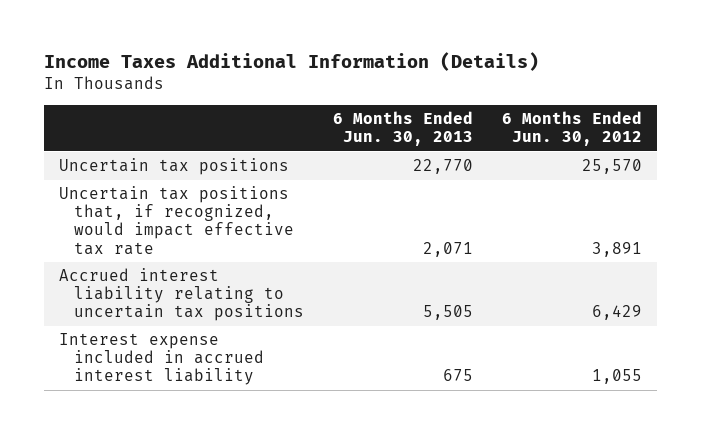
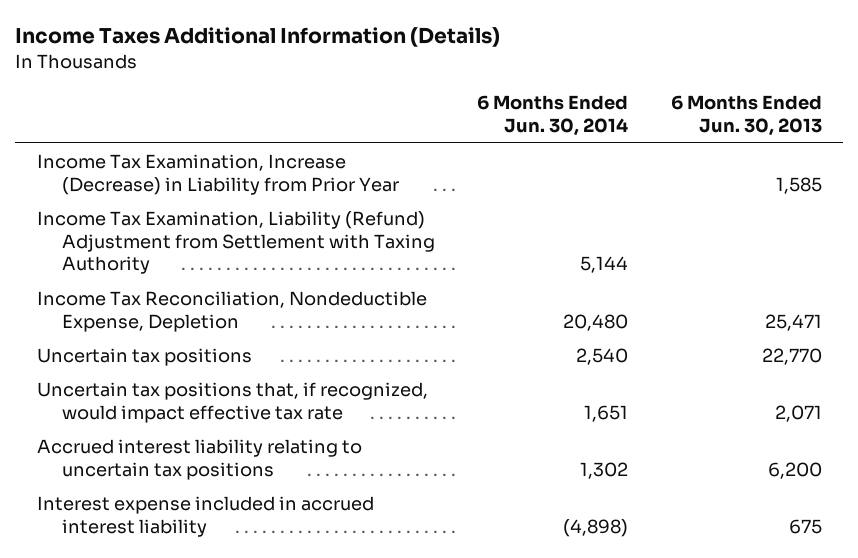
- | 6 Months Ended Jun. 30, 2013 | 6 Months Ended Jun. 30, 2012
+ | 6 Months Ended Jun. 30, 2014 | 6 Months Ended Jun. 30, 2013
+ Income Tax Examination, Increase (Decrease) in Liability from Prior Year | | 1,585
+ Income Tax Examination, Liability (Refund) Adjustment from Settlement with Taxing Authority | 5,144 |
+ Income Tax Reconciliation, Nondeductible Expense, Depletion | 20,480 | 25,471
- Accrued interest liability relating to uncertain tax positions | 5,505 | 6,429
+ Accrued interest liability relating to uncertain tax positions | 1,302 | 6,200

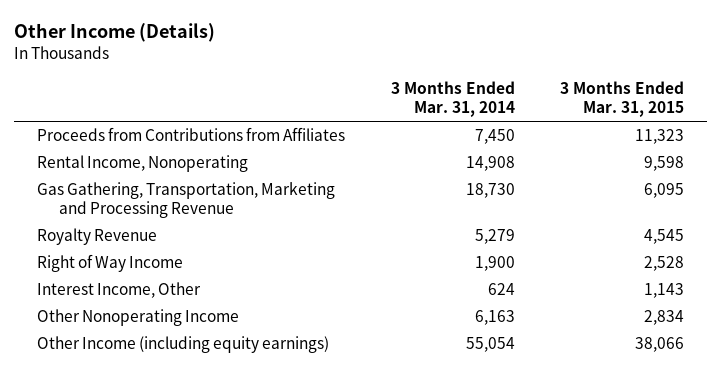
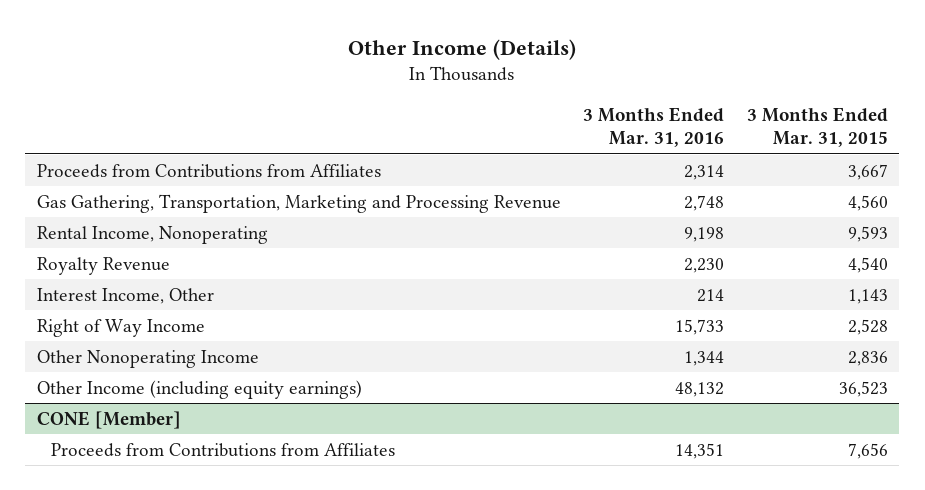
- | 3 Months Ended Mar. 31, 2014 | 3 Months Ended Mar. 31, 2015
+ | 3 Months Ended Mar. 31, 2016 | 3 Months Ended Mar. 31, 2015
- Proceeds from Contributions from Affiliates | 7,450 | 11,323
- Rental Income, Nonoperating | 14,908 | 9,598
- Gas Gathering, Transportation, Marketing and Processing Revenue | 18,730 | 6,095
- Royalty Revenue | 5,279 | 4,545
+ Proceeds from Contributions from Affiliates | 2,314 | 3,667
+ Gas Gathering, Transportation, Marketing and Processing Revenue | 2,748 | 4,560
+ Rental Income, Nonoperating | 9,198 | 9,593
+ Royalty Revenue | 2,230 | 4,540
- Other Nonoperating Income | 6,163 | 2,834
- Other Income (including equity earnings) | 55,054 | 38,066
moved down: Right of Way Income | 15,733 | 2,528
+ Other Nonoperating Income | 1,344 | 2,836
+ Other Income (including equity earnings) | 48,132 | 36,523
+ CONE [Member]
+ Proceeds from Contributions from Affiliates | 14,351 | 7,656

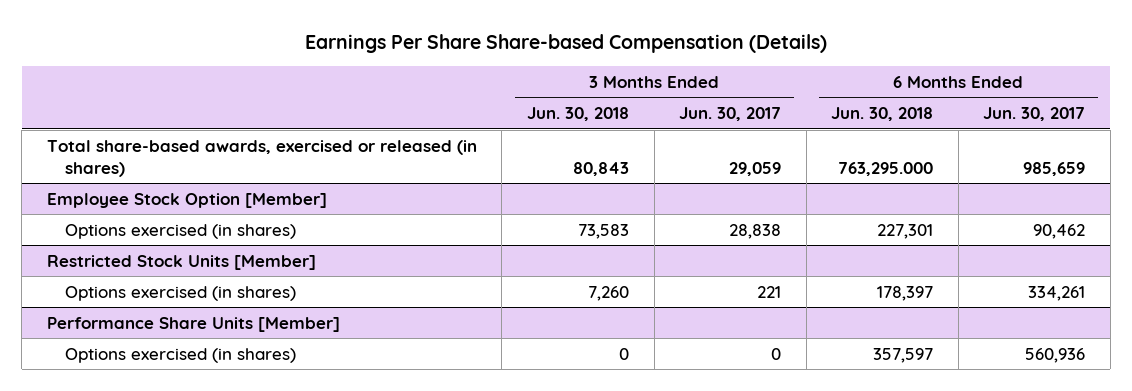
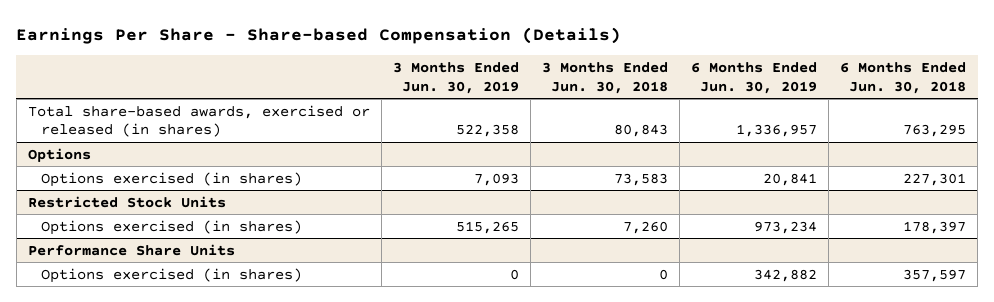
- Earnings Per Share Share-based Compensation (Details)
+ Earnings Per Share - Share-based Compensation (Details)
- | 3 Months Ended Jun. 30, 2018 | 3 Months Ended Jun. 30, 2017 | 6 Months Ended Jun. 30, 2018 | 6 Months Ended Jun. 30, 2017
+ | 3 Months Ended Jun. 30, 2019 | 3 Months Ended Jun. 30, 2018 | 6 Months Ended Jun. 30, 2019 | 6 Months Ended Jun. 30, 2018
- Total share-based awards, exercised or released (in shares) | 80,843 | 29,059 | 763,295.000 | 985,659
- Employee Stock Option [Member]
+ Total share-based awards, exercised or released (in shares) | 522,358 | 80,843 | 1,336,957 | 763,295
+ Options
- Restricted Stock Units [Member]
+ Restricted Stock Units
- Performance Share Units [Member]
+ Performance Share Units

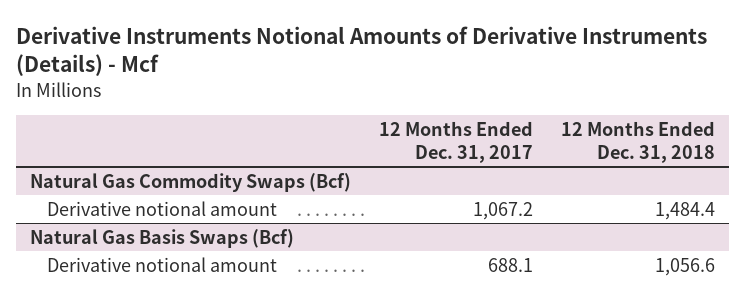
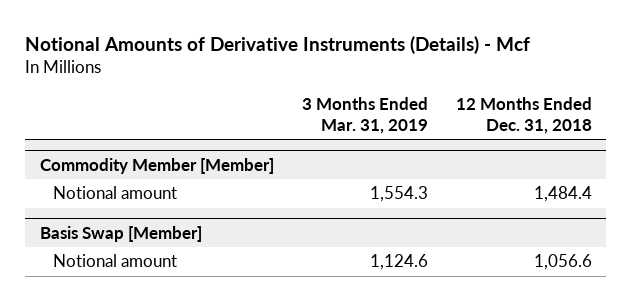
- Derivative Instruments Notional Amounts of Derivative Instruments (Details) - Mcf
+ Notional Amounts of Derivative Instruments (Details) - Mcf
- | 12 Months Ended Dec. 31, 2017 | 12 Months Ended Dec. 31, 2018
+ | 3 Months Ended Mar. 31, 2019 | 12 Months Ended Dec. 31, 2018
- Natural Gas Commodity Swaps (Bcf)
- Derivative notional amount | 1,067.2 | 1,484.4
- Natural Gas Basis Swaps (Bcf)
- Derivative notional amount | 688.1 | 1,056.6
+ Commodity Member [Member]
+ Notional amount | 1,554.3 | 1,484.4
+ Basis Swap [Member]
+ Notional amount | 1,124.6 | 1,056.6

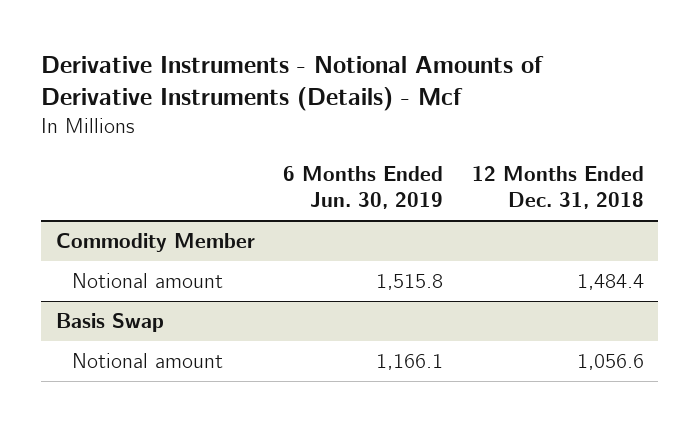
- Notional Amounts of Derivative Instruments (Details) - Mcf
+ Derivative Instruments - Notional Amounts of Derivative Instruments (Details) - Mcf
- | 3 Months Ended Mar. 31, 2019 | 12 Months Ended Dec. 31, 2018
+ | 6 Months Ended Jun. 30, 2019 | 12 Months Ended Dec. 31, 2018
- Commodity Member [Member]
+ Commodity Member
- Basis Swap [Member]
+ Basis Swap

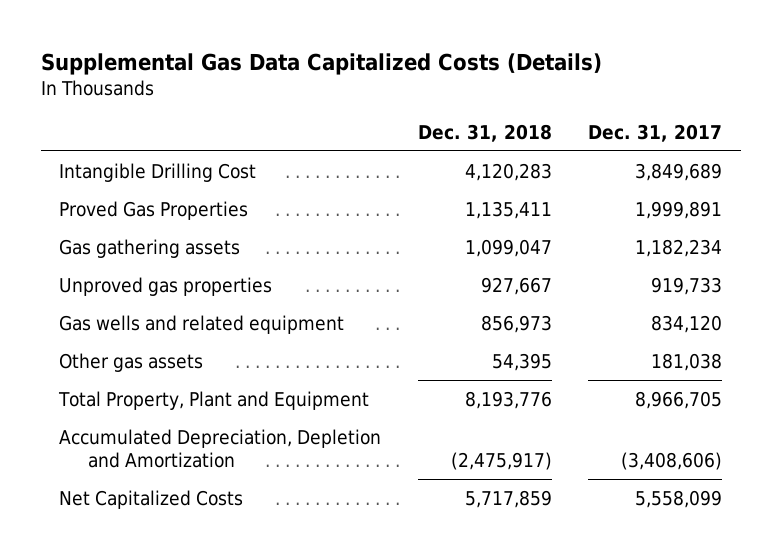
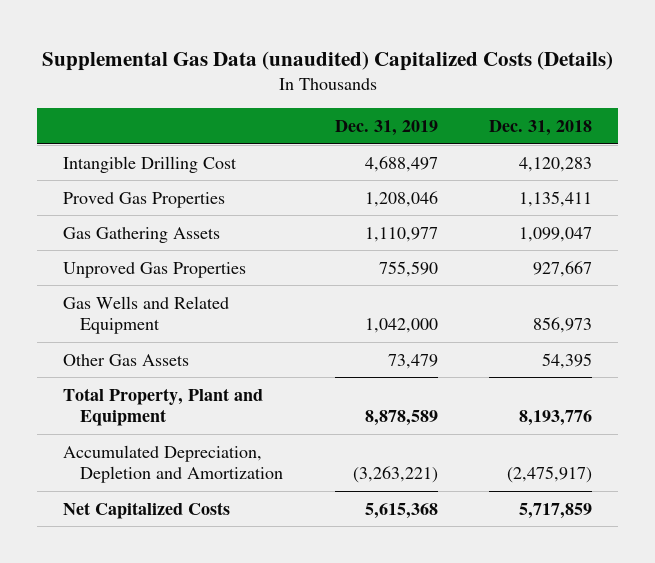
- Supplemental Gas Data Capitalized Costs (Details)
+ Supplemental Gas Data (unaudited) Capitalized Costs (Details)
- | Dec. 31, 2018 | Dec. 31, 2017
+ | Dec. 31, 2019 | Dec. 31, 2018
- Gas gathering assets | 1,099,047 | 1,182,234
- Unproved gas properties | 927,667 | 919,733
- Gas wells and related equipment | 856,973 | 834,120
- Other gas assets | 54,395 | 181,038
+ Gas Gathering Assets | 1,110,977 | 1,099,047
+ Unproved Gas Properties | 755,590 | 927,667
+ Gas Wells and Related Equipment | 1,042,000 | 856,973
+ Other Gas Assets | 73,479 | 54,395

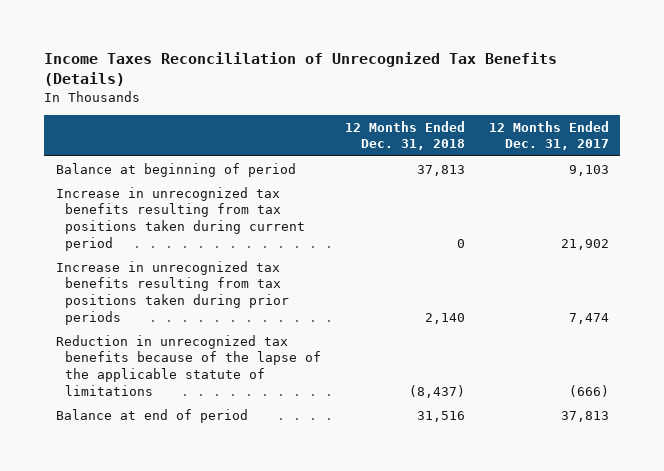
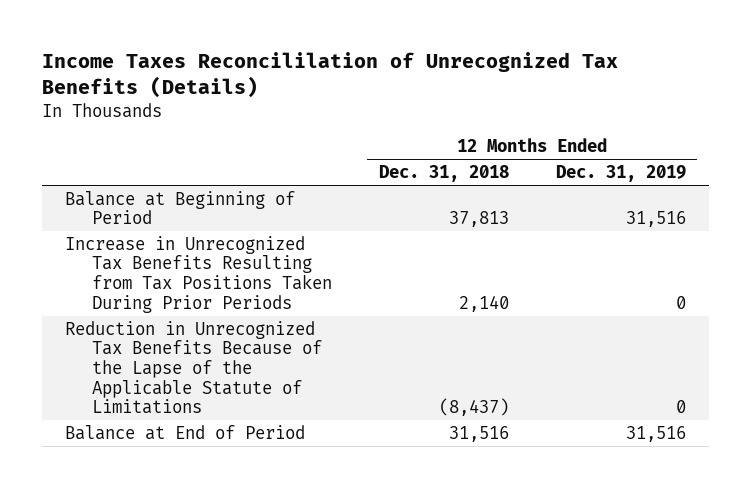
- | 12 Months Ended Dec. 31, 2018 | 12 Months Ended Dec. 31, 2017
+ | 12 Months Ended Dec. 31, 2018 | 12 Months Ended Dec. 31, 2019
- Balance at beginning of period | 37,813 | 9,103
- Increase in unrecognized tax benefits resulting from tax positions taken during current period | 0 | 21,902
- Increase in unrecognized tax benefits resulting from tax positions taken during prior periods | 2,140 | 7,474
- Reduction in unrecognized tax benefits because of the lapse of the applicable statute of limitations | (8,437) | (666)
- Balance at end of period | 31,516 | 37,813
+ Balance at Beginning of Period | 37,813 | 31,516
+ Increase in Unrecognized Tax Benefits Resulting from Tax Positions Taken During Prior Periods | 2,140 | 0
+ Reduction in Unrecognized Tax Benefits Because of the Lapse of the Applicable Statute of Limitations | (8,437) | 0
+ Balance at End of Period | 31,516 | 31,516

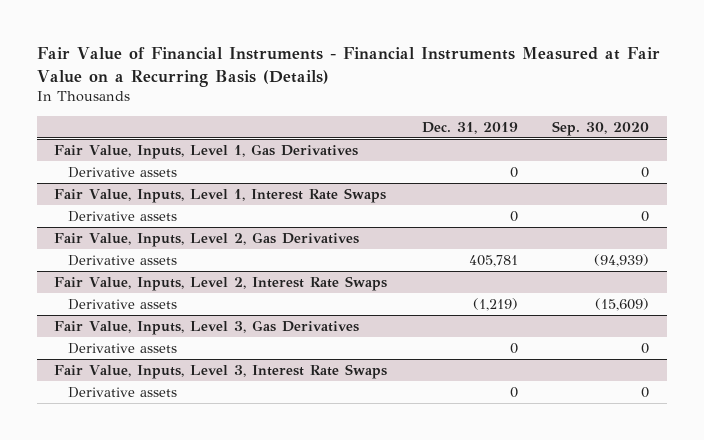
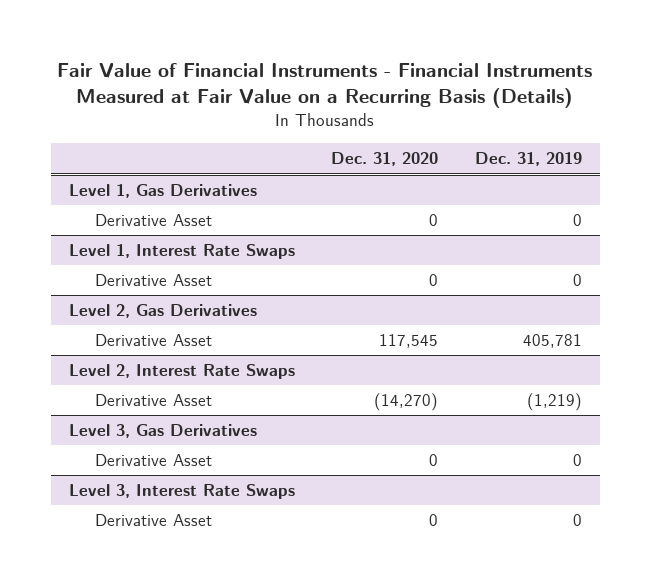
- | Dec. 31, 2019 | Sep. 30, 2020
+ | Dec. 31, 2020 | Dec. 31, 2019
- Fair Value, Inputs, Level 1, Gas Derivatives
- Derivative assets | 0 | 0
- Fair Value, Inputs, Level 1, Interest Rate Swaps
- Derivative assets | 0 | 0
- Fair Value, Inputs, Level 2, Gas Derivatives
- Derivative assets | 405,781 | (94,939)
- Fair Value, Inputs, Level 2, Interest Rate Swaps
- Derivative assets | (1,219) | (15,609)
- Fair Value, Inputs, Level 3, Gas Derivatives
- Derivative assets | 0 | 0
- Fair Value, Inputs, Level 3, Interest Rate Swaps
- Derivative assets | 0 | 0
+ Level 1, Gas Derivatives
+ Derivative Asset | 0 | 0
+ Level 1, Interest Rate Swaps
+ Derivative Asset | 0 | 0
+ Level 2, Gas Derivatives
+ Derivative Asset | 117,545 | 405,781
+ Level 2, Interest Rate Swaps
+ Derivative Asset | (14,270) | (1,219)
+ Level 3, Gas Derivatives
+ Derivative Asset | 0 | 0
+ Level 3, Interest Rate Swaps
+ Derivative Asset | 0 | 0

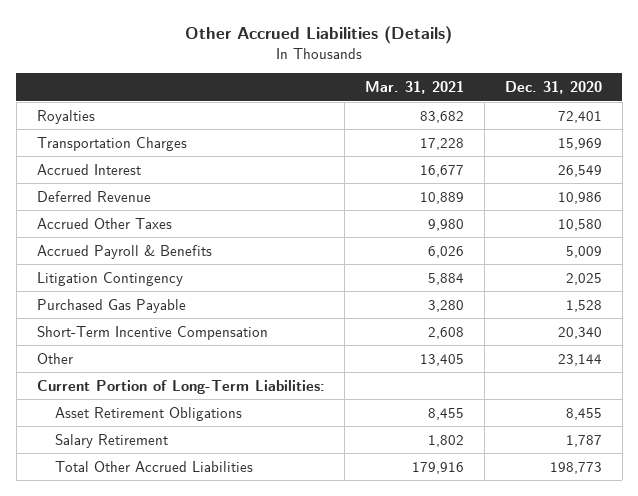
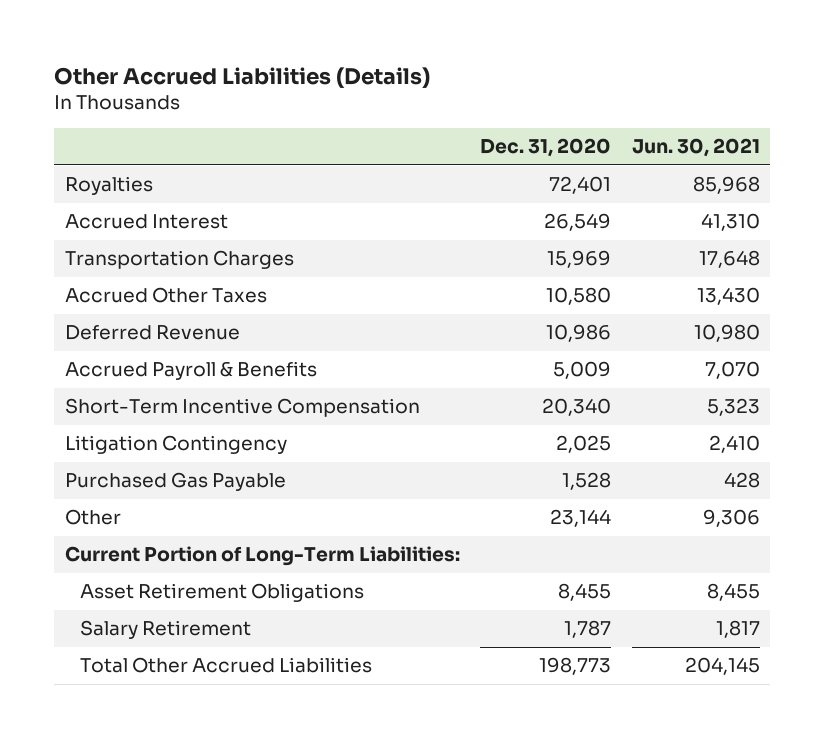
- | Mar. 31, 2021 | Dec. 31, 2020
+ | Dec. 31, 2020 | Jun. 30, 2021
moved down: Transportation Charges | 15,969 | 17,648
moved down: Deferred Revenue | 10,986 | 10,980
moved up: Short-Term Incentive Compensation | 20,340 | 5,323

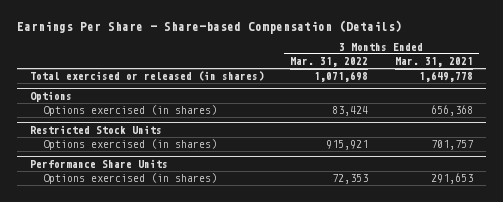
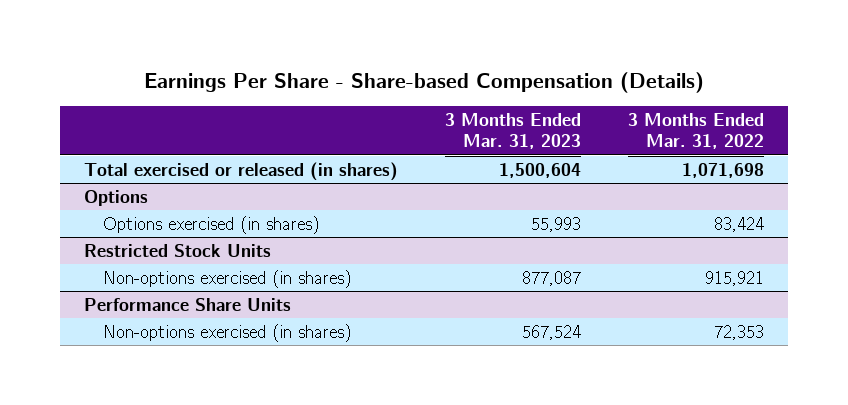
- | 3 Months Ended Mar. 31, 2022 | 3 Months Ended Mar. 31, 2021
+ | 3 Months Ended Mar. 31, 2023 | 3 Months Ended Mar. 31, 2022
@ Restricted Stock Units
- Options exercised (in shares) | 915,921 | 701,757
+ Non-options exercised (in shares) | 877,087 | 915,921
@ Performance Share Units
- Options exercised (in shares) | 72,353 | 291,653
+ Non-options exercised (in shares) | 567,524 | 72,353

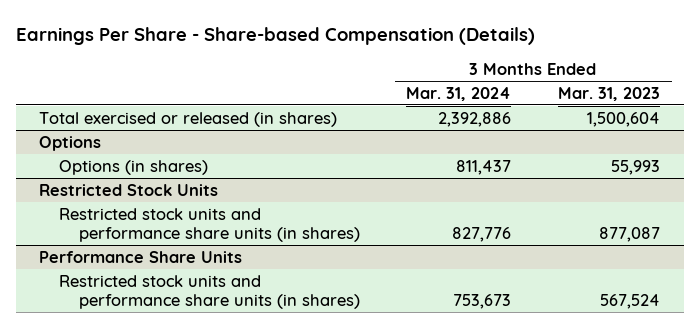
- | 3 Months Ended Mar. 31, 2023 | 3 Months Ended Mar. 31, 2022
+ | 3 Months Ended Mar. 31, 2024 | 3 Months Ended Mar. 31, 2023
@ Options
- Options exercised (in shares) | 55,993 | 83,424
+ Options (in shares) | 811,437 | 55,993
@ Restricted Stock Units
- Non-options exercised (in shares) | 877,087 | 915,921
+ Restricted stock units and performance share units (in shares) | 827,776 | 877,087
@ Performance Share Units
- Non-options exercised (in shares) | 567,524 | 72,353
+ Restricted stock units and performance share units (in shares) | 753,673 | 567,524

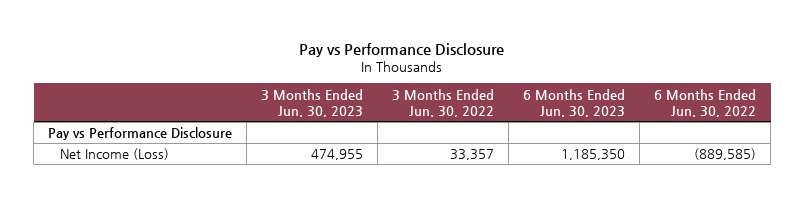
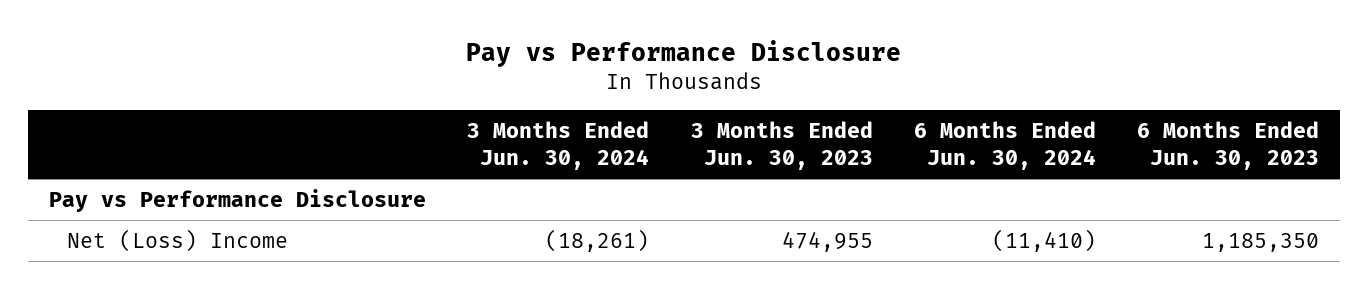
- | 3 Months Ended Jun. 30, 2023 | 3 Months Ended Jun. 30, 2022 | 6 Months Ended Jun. 30, 2023 | 6 Months Ended Jun. 30, 2022
+ | 3 Months Ended Jun. 30, 2024 | 3 Months Ended Jun. 30, 2023 | 6 Months Ended Jun. 30, 2024 | 6 Months Ended Jun. 30, 2023
- Net Income (Loss) | 474,955 | 33,357 | 1,185,350 | (889,585)
+ Net (Loss) Income | (18,261) | 474,955 | (11,410) | 1,185,350

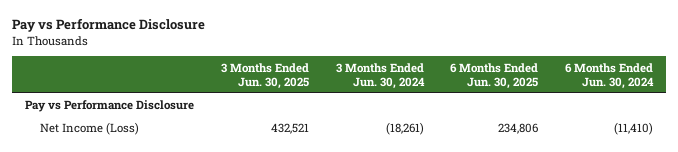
- | 3 Months Ended Jun. 30, 2024 | 3 Months Ended Jun. 30, 2023 | 6 Months Ended Jun. 30, 2024 | 6 Months Ended Jun. 30, 2023
+ | 3 Months Ended Jun. 30, 2025 | 3 Months Ended Jun. 30, 2024 | 6 Months Ended Jun. 30, 2025 | 6 Months Ended Jun. 30, 2024
- Net (Loss) Income | (18,261) | 474,955 | (11,410) | 1,185,350
+ Net Income (Loss) | 432,521 | (18,261) | 234,806 | (11,410)

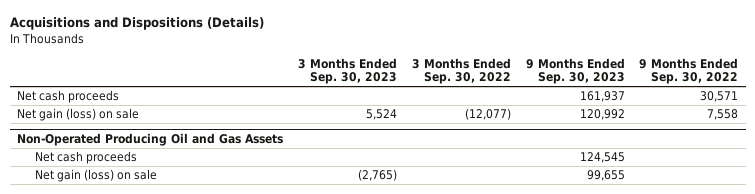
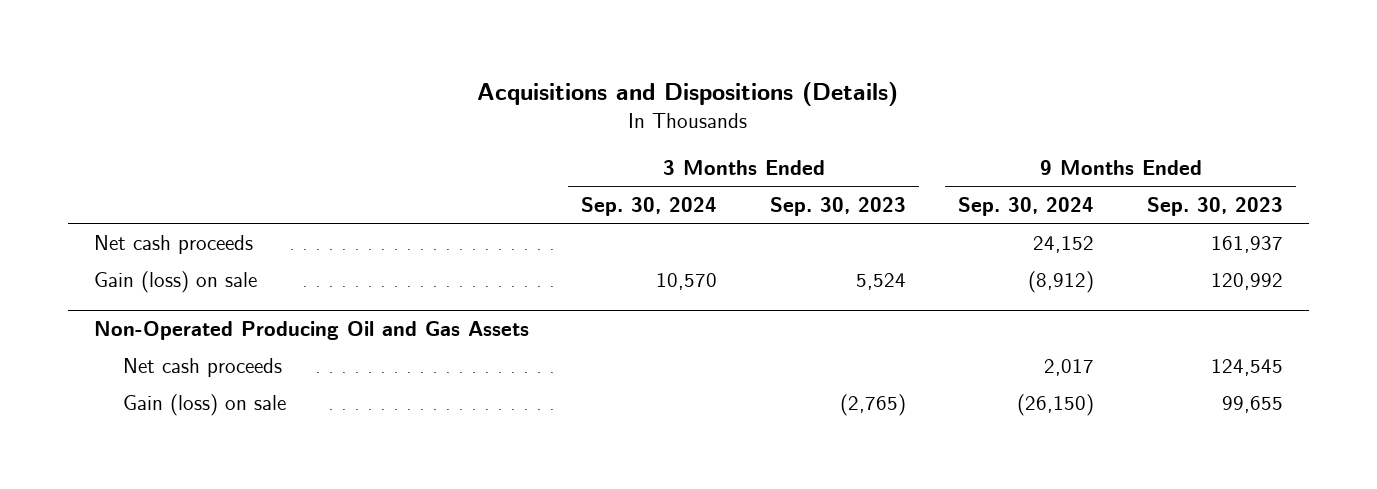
- | 3 Months Ended Sep. 30, 2023 | 3 Months Ended Sep. 30, 2022 | 9 Months Ended Sep. 30, 2023 | 9 Months Ended Sep. 30, 2022
+ | 3 Months Ended Sep. 30, 2024 | 3 Months Ended Sep. 30, 2023 | 9 Months Ended Sep. 30, 2024 | 9 Months Ended Sep. 30, 2023
- Net gain (loss) on sale | 5,524 | (12,077) | 120,992 | 7,558
+ Gain (loss) on sale | 10,570 | 5,524 | (8,912) | 120,992
@ Non-Operated Producing Oil and Gas Assets
- Net gain (loss) on sale | (2,765) | | 99,655 |
+ Gain (loss) on sale | | (2,765) | (26,150) | 99,655

